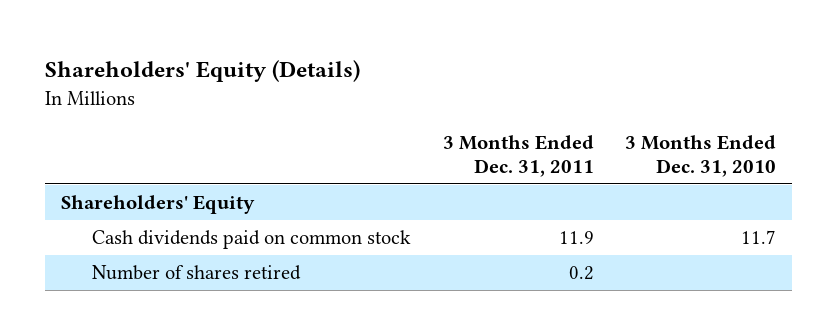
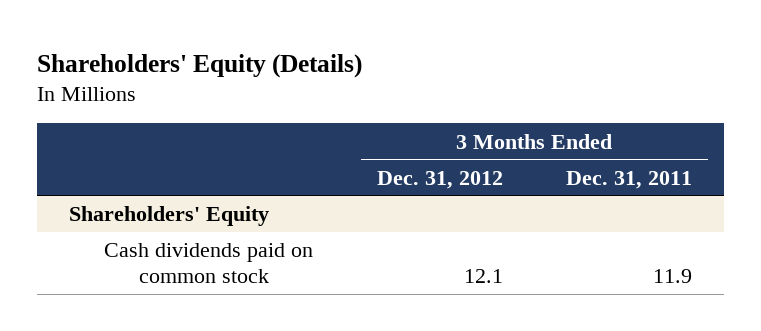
- | 3 Months Ended Dec. 31, 2011 | 3 Months Ended Dec. 31, 2010
+ | 3 Months Ended Dec. 31, 2012 | 3 Months Ended Dec. 31, 2011
- Number of shares retired | 0.2 |

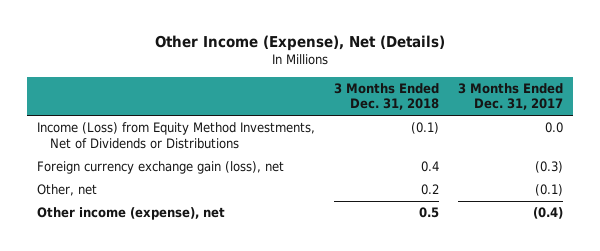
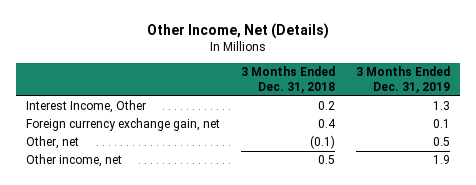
- Other Income (Expense), Net (Details)
+ Other Income, Net (Details)
- | 3 Months Ended Dec. 31, 2018 | 3 Months Ended Dec. 31, 2017
+ | 3 Months Ended Dec. 31, 2018 | 3 Months Ended Dec. 31, 2019
- Income (Loss) from Equity Method Investments, Net of Dividends or Distributions | (0.1) | 0.0
- Foreign currency exchange gain (loss), net | 0.4 | (0.3)
- Other, net | 0.2 | (0.1)
- Other income (expense), net | 0.5 | (0.4)
+ Interest Income, Other | 0.2 | 1.3
+ Foreign currency exchange gain, net | 0.4 | 0.1
+ Other, net | (0.1) | 0.5
+ Other income, net | 0.5 | 1.9

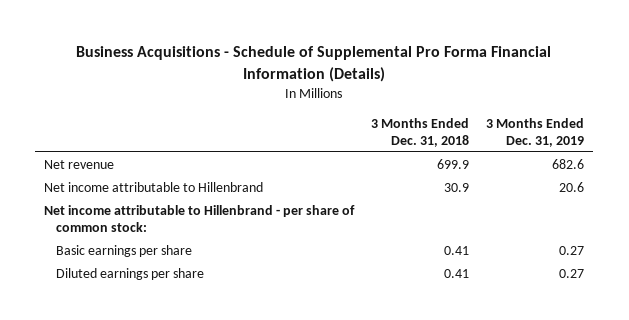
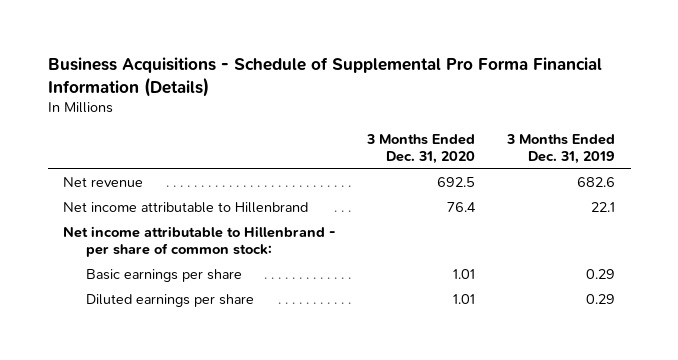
- | 3 Months Ended Dec. 31, 2018 | 3 Months Ended Dec. 31, 2019
+ | 3 Months Ended Dec. 31, 2020 | 3 Months Ended Dec. 31, 2019
- Net income attributable to Hillenbrand | 30.9 | 20.6
+ Net income attributable to Hillenbrand | 76.4 | 22.1
- Basic earnings per share | 0.41 | 0.27
- Diluted earnings per share | 0.41 | 0.27
+ Basic earnings per share | 1.01 | 0.29
+ Diluted earnings per share | 1.01 | 0.29

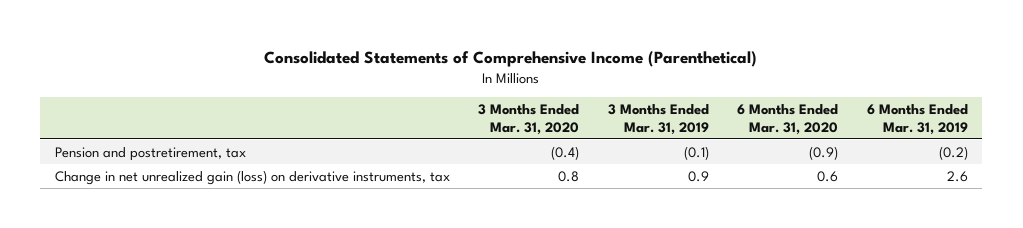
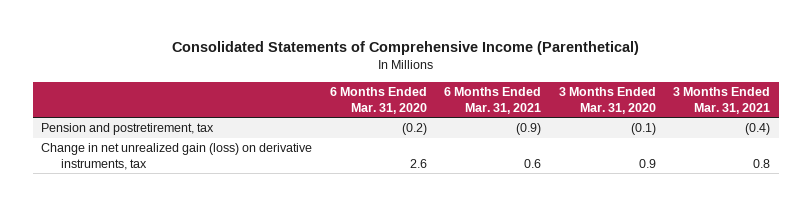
- | 3 Months Ended Mar. 31, 2020 | 3 Months Ended Mar. 31, 2019 | 6 Months Ended Mar. 31, 2020 | 6 Months Ended Mar. 31, 2019
+ | 6 Months Ended Mar. 31, 2020 | 6 Months Ended Mar. 31, 2021 | 3 Months Ended Mar. 31, 2020 | 3 Months Ended Mar. 31, 2021
- Pension and postretirement, tax | (0.4) | (0.1) | (0.9) | (0.2)
- Change in net unrealized gain (loss) on derivative instruments, tax | 0.8 | 0.9 | 0.6 | 2.6
+ Pension and postretirement, tax | (0.2) | (0.9) | (0.1) | (0.4)
+ Change in net unrealized gain (loss) on derivative instruments, tax | 2.6 | 0.6 | 0.9 | 0.8

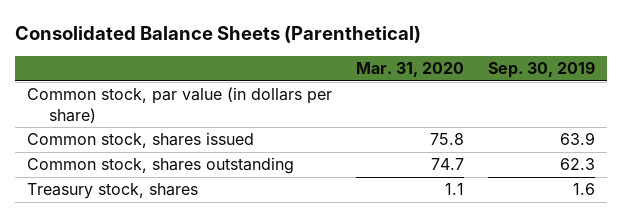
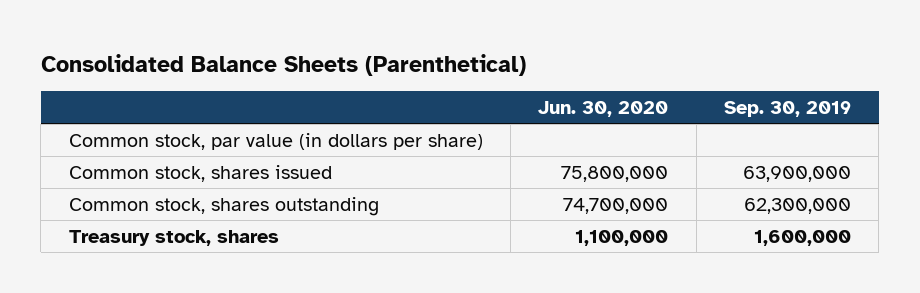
- | Mar. 31, 2020 | Sep. 30, 2019
+ | Jun. 30, 2020 | Sep. 30, 2019
- Common stock, shares issued | 75.8 | 63.9
- Common stock, shares outstanding | 74.7 | 62.3
- Treasury stock, shares | 1.1 | 1.6
+ Common stock, shares issued | 75,800,000 | 63,900,000
+ Common stock, shares outstanding | 74,700,000 | 62,300,000
+ Treasury stock, shares | 1,100,000 | 1,600,000

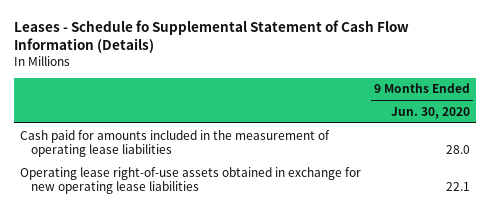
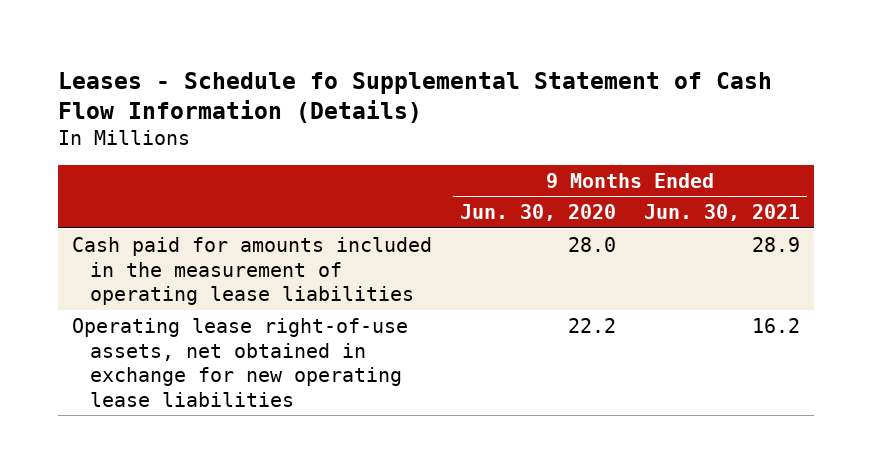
- | 9 Months Ended Jun. 30, 2020
+ | 9 Months Ended Jun. 30, 2020 | 9 Months Ended Jun. 30, 2021
- Operating lease right-of-use assets obtained in exchange for new operating lease liabilities | 22.1
+ Operating lease right-of-use assets, net obtained in exchange for new operating lease liabilities | 22.2 | 16.2

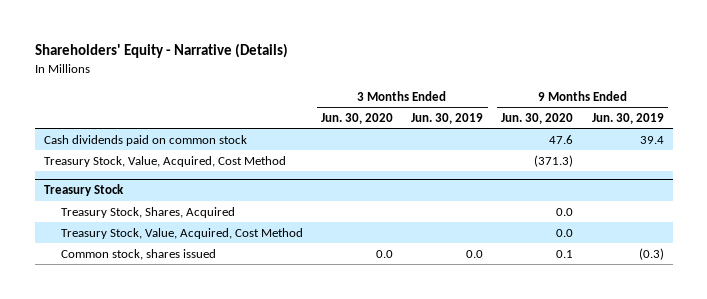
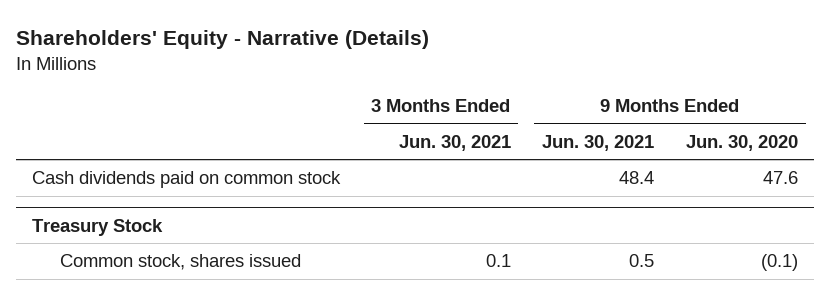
- | 3 Months Ended Jun. 30, 2020 | 3 Months Ended Jun. 30, 2019 | 9 Months Ended Jun. 30, 2020 | 9 Months Ended Jun. 30, 2019
+ | 3 Months Ended Jun. 30, 2021 | 9 Months Ended Jun. 30, 2021 | 9 Months Ended Jun. 30, 2020
- Treasury Stock, Value, Acquired, Cost Method | | | (371.3) |
@ Treasury Stock
- Treasury Stock, Shares, Acquired | | | 0.0 |
- Treasury Stock, Value, Acquired, Cost Method | | | 0.0 |
- Common stock, shares issued | 0.0 | 0.0 | 0.1 | (0.3)
+ Common stock, shares issued | 0.1 | 0.5 | (0.1)

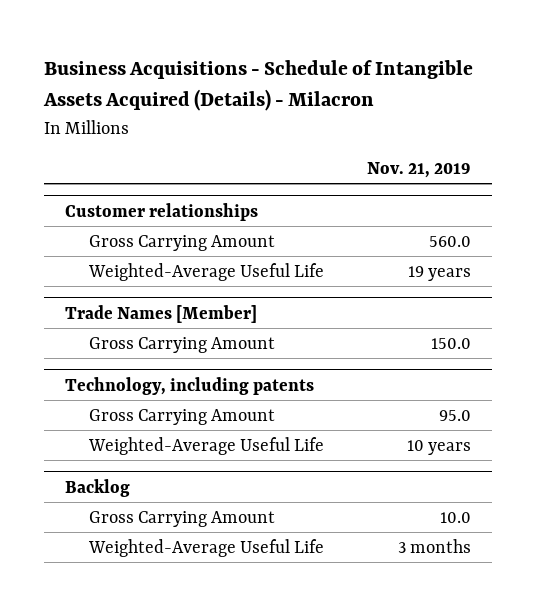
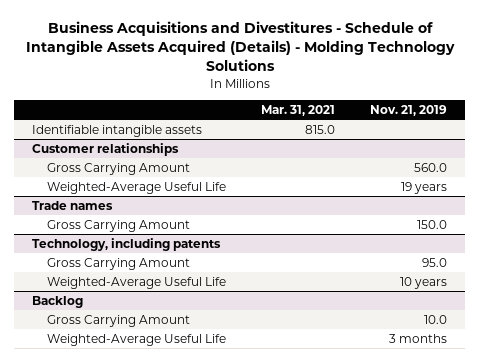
- Business Acquisitions - Schedule of Intangible Assets Acquired (Details) - Milacron
+ Business Acquisitions and Divestitures - Schedule of Intangible Assets Acquired (Details) - Molding Technology Solutions
- | Nov. 21, 2019
+ | Mar. 31, 2021 | Nov. 21, 2019
+ Identifiable intangible assets | 815.0 |
- Trade Names [Member]
+ Trade names

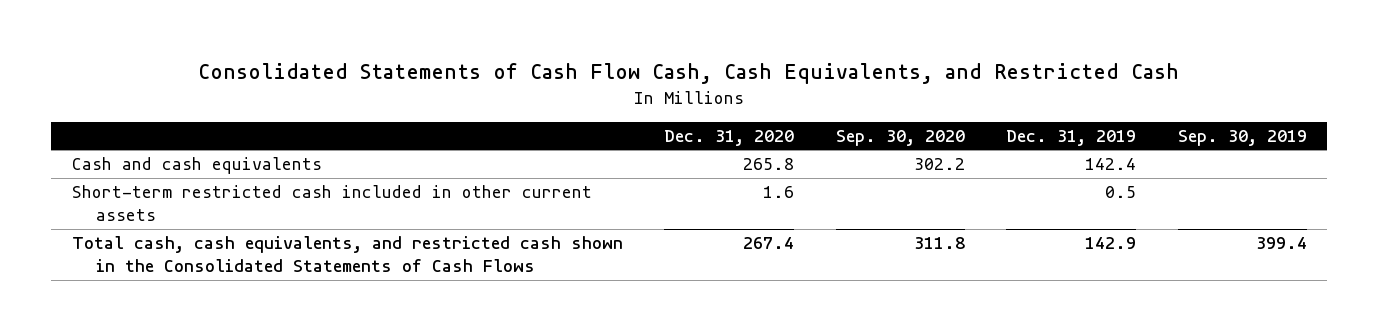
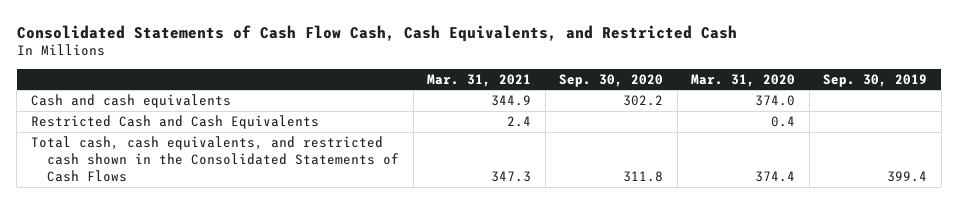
- | Dec. 31, 2020 | Sep. 30, 2020 | Dec. 31, 2019 | Sep. 30, 2019
+ | Mar. 31, 2021 | Sep. 30, 2020 | Mar. 31, 2020 | Sep. 30, 2019
- Short-term restricted cash included in other current assets | 1.6 | | 0.5 |
+ Restricted Cash and Cash Equivalents | 2.4 | | 0.4 |

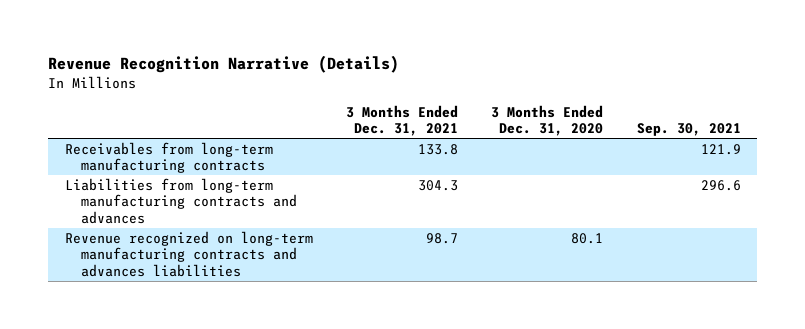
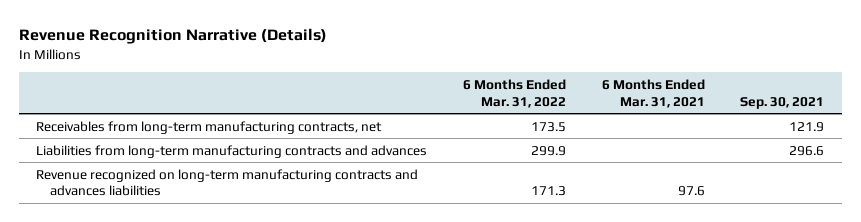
- | 3 Months Ended Dec. 31, 2021 | 3 Months Ended Dec. 31, 2020 | Sep. 30, 2021
+ | 6 Months Ended Mar. 31, 2022 | 6 Months Ended Mar. 31, 2021 | Sep. 30, 2021
- Receivables from long-term manufacturing contracts | 133.8 | | 121.9
+ Receivables from long-term manufacturing contracts, net | 173.5 | | 121.9

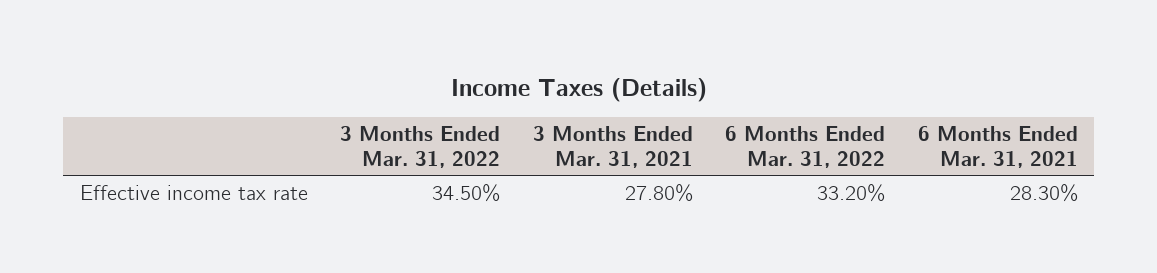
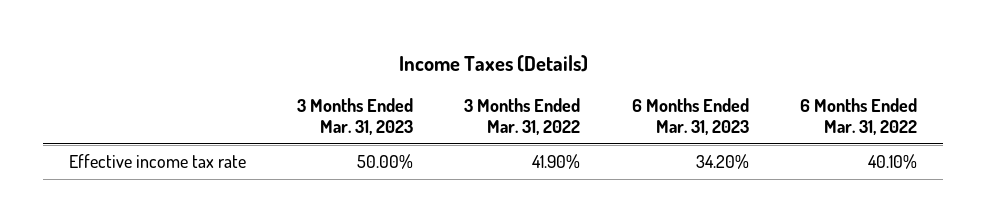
- | 3 Months Ended Mar. 31, 2022 | 3 Months Ended Mar. 31, 2021 | 6 Months Ended Mar. 31, 2022 | 6 Months Ended Mar. 31, 2021
+ | 3 Months Ended Mar. 31, 2023 | 3 Months Ended Mar. 31, 2022 | 6 Months Ended Mar. 31, 2023 | 6 Months Ended Mar. 31, 2022
- Effective income tax rate | 34.50% | 27.80% | 33.20% | 28.30%
+ Effective income tax rate | 50.00% | 41.90% | 34.20% | 40.10%

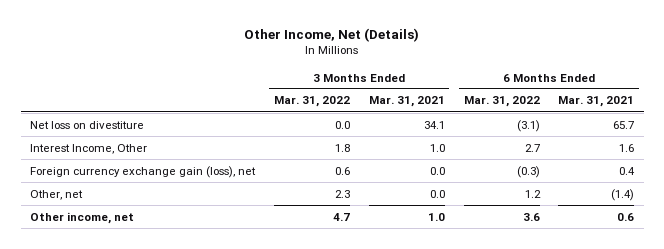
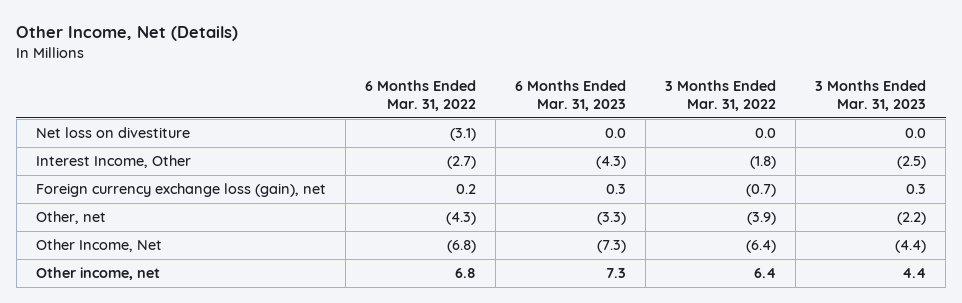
- | 3 Months Ended Mar. 31, 2022 | 3 Months Ended Mar. 31, 2021 | 6 Months Ended Mar. 31, 2022 | 6 Months Ended Mar. 31, 2021
+ | 6 Months Ended Mar. 31, 2022 | 6 Months Ended Mar. 31, 2023 | 3 Months Ended Mar. 31, 2022 | 3 Months Ended Mar. 31, 2023
- Interest Income, Other | 1.8 | 1.0 | 2.7 | 1.6
- Foreign currency exchange gain (loss), net | 0.6 | 0.0 | (0.3) | 0.4
- Other, net | 2.3 | 0.0 | 1.2 | (1.4)
- Other income, net | 4.7 | 1.0 | 3.6 | 0.6
+ Interest Income, Other | (2.7) | (4.3) | (1.8) | (2.5)
+ Foreign currency exchange loss (gain), net | 0.2 | 0.3 | (0.7) | 0.3
+ Other, net | (4.3) | (3.3) | (3.9) | (2.2)
+ Other Income, Net | (6.8) | (7.3) | (6.4) | (4.4)
+ Other income, net | 6.8 | 7.3 | 6.4 | 4.4

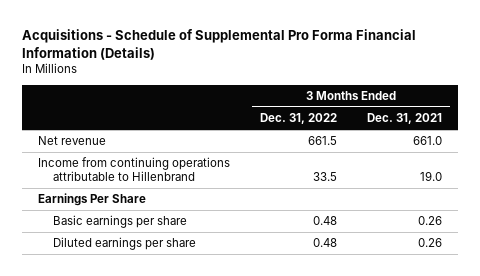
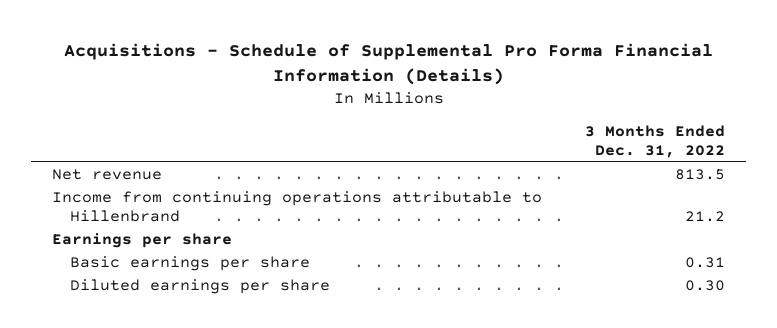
- | 3 Months Ended Dec. 31, 2022 | 3 Months Ended Dec. 31, 2021
+ | 3 Months Ended Dec. 31, 2022
- Net revenue | 661.5 | 661.0
- Income from continuing operations attributable to Hillenbrand | 33.5 | 19.0
- Earnings Per Share
- Basic earnings per share | 0.48 | 0.26
- Diluted earnings per share | 0.48 | 0.26
+ Net revenue | 813.5
+ Income from continuing operations attributable to Hillenbrand | 21.2
+ Earnings per share
+ Basic earnings per share | 0.31
+ Diluted earnings per share | 0.30

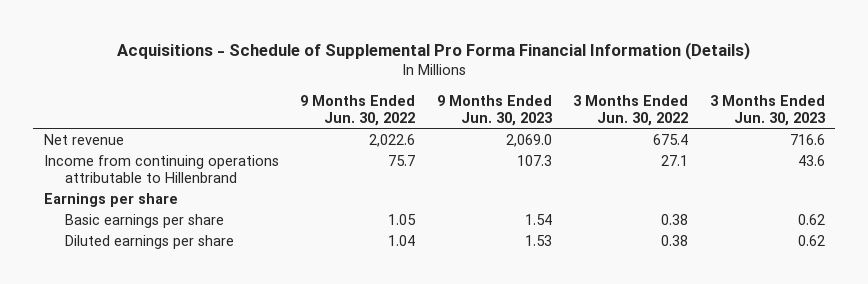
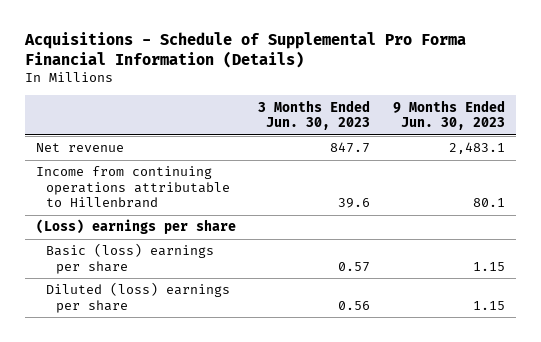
- | 9 Months Ended Jun. 30, 2022 | 9 Months Ended Jun. 30, 2023 | 3 Months Ended Jun. 30, 2022 | 3 Months Ended Jun. 30, 2023
+ | 3 Months Ended Jun. 30, 2023 | 9 Months Ended Jun. 30, 2023
- Net revenue | 2,022.6 | 2,069.0 | 675.4 | 716.6
- Income from continuing operations attributable to Hillenbrand | 75.7 | 107.3 | 27.1 | 43.6
- Earnings per share
- Basic earnings per share | 1.05 | 1.54 | 0.38 | 0.62
- Diluted earnings per share | 1.04 | 1.53 | 0.38 | 0.62
+ Net revenue | 847.7 | 2,483.1
+ Income from continuing operations attributable to Hillenbrand | 39.6 | 80.1
+ (Loss) earnings per share
+ Basic (loss) earnings per share | 0.57 | 1.15
+ Diluted (loss) earnings per share | 0.56 | 1.15

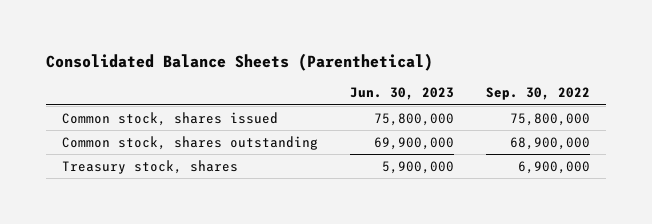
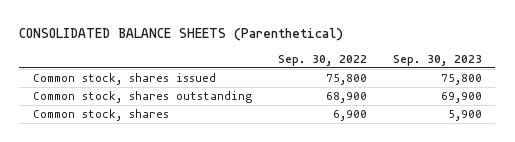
- Consolidated Balance Sheets (Parenthetical)
+ CONSOLIDATED BALANCE SHEETS (Parenthetical)
- | Jun. 30, 2023 | Sep. 30, 2022
+ | Sep. 30, 2022 | Sep. 30, 2023
- Common stock, shares issued | 75,800,000 | 75,800,000
- Common stock, shares outstanding | 69,900,000 | 68,900,000
- Treasury stock, shares | 5,900,000 | 6,900,000
+ Common stock, shares issued | 75,800 | 75,800
+ Common stock, shares outstanding | 68,900 | 69,900
+ Common stock, shares | 6,900 | 5,900

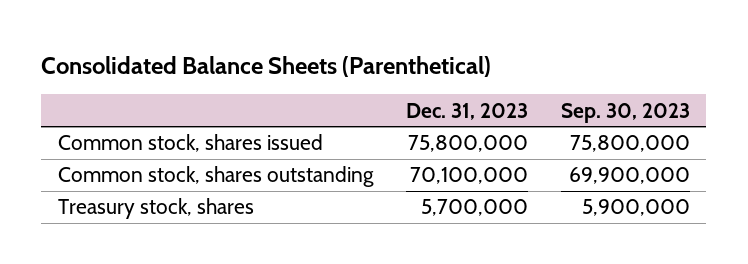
- CONSOLIDATED BALANCE SHEETS (Parenthetical)
+ Consolidated Balance Sheets (Parenthetical)
- | Sep. 30, 2022 | Sep. 30, 2023
+ | Dec. 31, 2023 | Sep. 30, 2023
- Common stock, shares issued | 75,800 | 75,800
- Common stock, shares outstanding | 68,900 | 69,900
- Common stock, shares | 6,900 | 5,900
+ Common stock, shares issued | 75,800,000 | 75,800,000
+ Common stock, shares outstanding | 70,100,000 | 69,900,000
+ Treasury stock, shares | 5,700,000 | 5,900,000

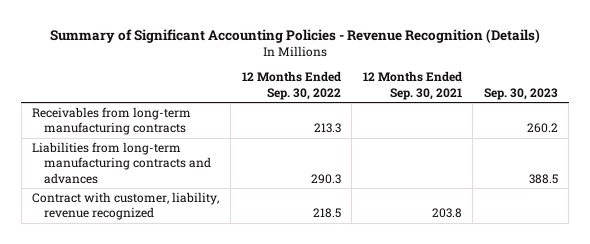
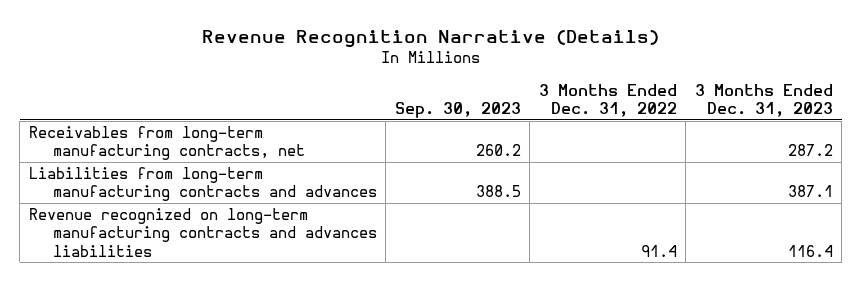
- Summary of Significant Accounting Policies - Revenue Recognition (Details)
+ Revenue Recognition Narrative (Details)
- | 12 Months Ended Sep. 30, 2022 | 12 Months Ended Sep. 30, 2021 | Sep. 30, 2023
+ | Sep. 30, 2023 | 3 Months Ended Dec. 31, 2022 | 3 Months Ended Dec. 31, 2023
- Receivables from long-term manufacturing contracts | 213.3 | | 260.2
+ Receivables from long-term manufacturing contracts, net | 260.2 | | 287.2
- Contract with customer, liability, revenue recognized | 218.5 | 203.8 |
+ Revenue recognized on long-term manufacturing contracts and advances liabilities | | 91.4 | 116.4

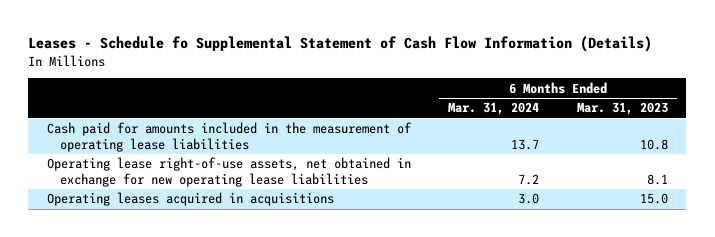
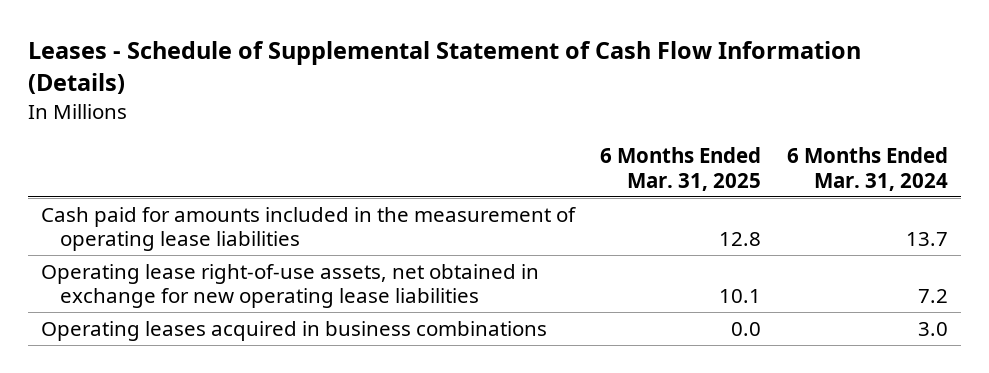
- Leases - Schedule fo Supplemental Statement of Cash Flow Information (Details)
+ Leases - Schedule of Supplemental Statement of Cash Flow Information (Details)
- | 6 Months Ended Mar. 31, 2024 | 6 Months Ended Mar. 31, 2023
+ | 6 Months Ended Mar. 31, 2025 | 6 Months Ended Mar. 31, 2024
- Operating leases acquired in acquisitions | 3.0 | 15.0
+ Operating leases acquired in business combinations | 0.0 | 3.0

